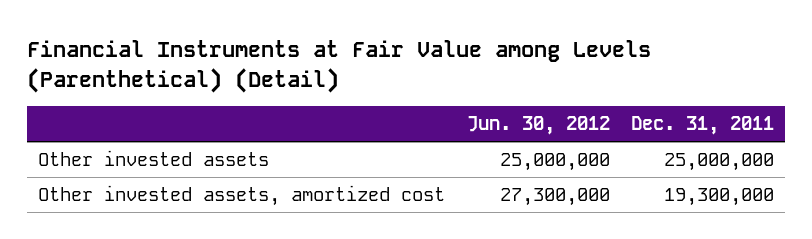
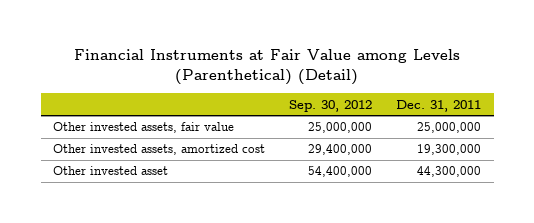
- | Jun. 30, 2012 | Dec. 31, 2011
+ | Sep. 30, 2012 | Dec. 31, 2011
- Other invested assets | 25,000,000 | 25,000,000
+ Other invested assets, fair value | 25,000,000 | 25,000,000
+ Other invested asset | 54,400,000 | 44,300,000

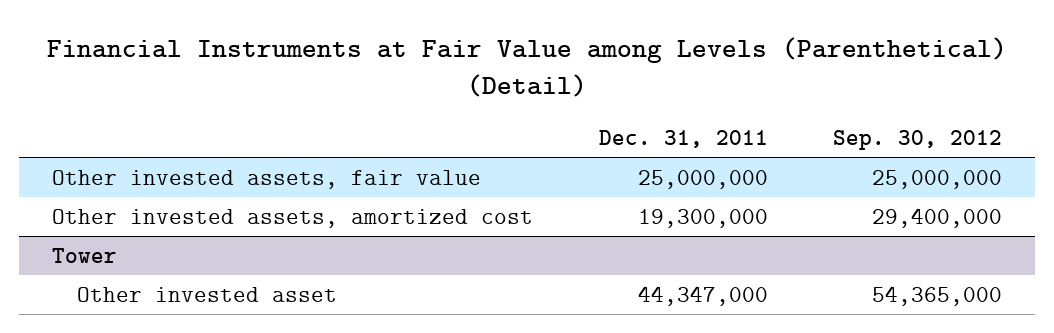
- | Sep. 30, 2012 | Dec. 31, 2011
+ | Dec. 31, 2011 | Sep. 30, 2012
- Other invested asset | 54,400,000 | 44,300,000
+ Tower
+ Other invested asset | 44,347,000 | 54,365,000

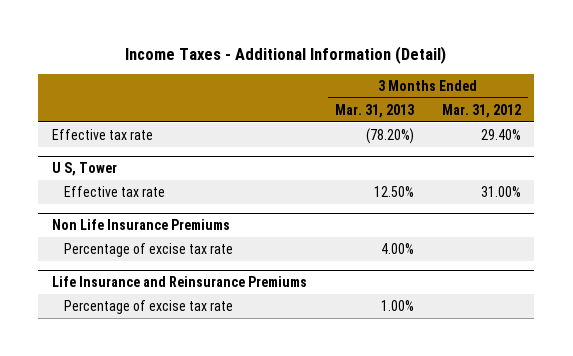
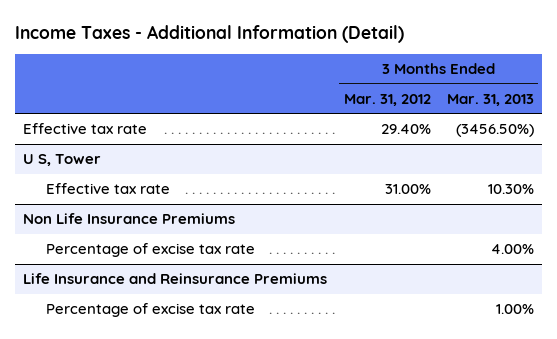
- | 3 Months Ended Mar. 31, 2013 | 3 Months Ended Mar. 31, 2012
+ | 3 Months Ended Mar. 31, 2012 | 3 Months Ended Mar. 31, 2013
- Effective tax rate | (78.20%) | 29.40%
+ Effective tax rate | 29.40% | (3456.50%)
@ U S, Tower
- Effective tax rate | 12.50% | 31.00%
+ Effective tax rate | 31.00% | 10.30%

